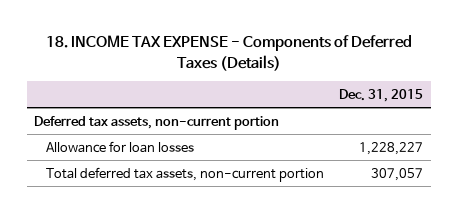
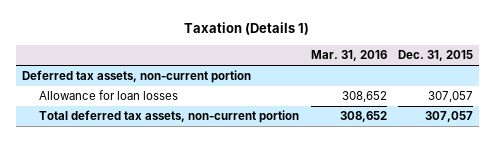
- 18. INCOME TAX EXPENSE - Components of Deferred Taxes (Details)
+ Taxation (Details 1)
- | Dec. 31, 2015
+ | Mar. 31, 2016 | Dec. 31, 2015
- Allowance for loan losses | 1,228,227
+ Allowance for loan losses | 308,652 | 307,057

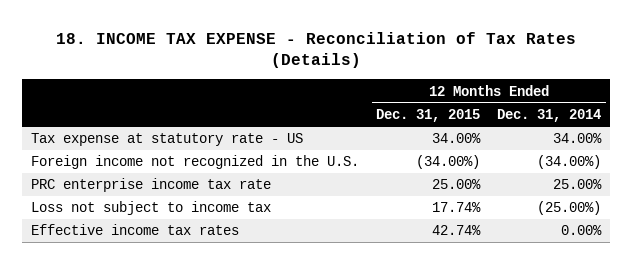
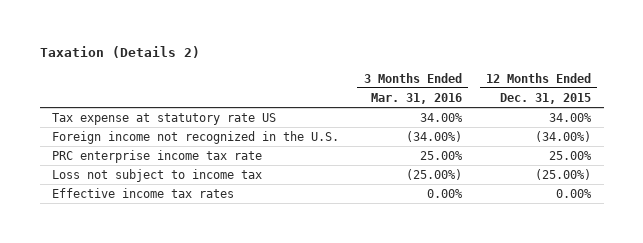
- 18. INCOME TAX EXPENSE - Reconciliation of Tax Rates (Details)
+ Taxation (Details 2)
- | 12 Months Ended Dec. 31, 2015 | 12 Months Ended Dec. 31, 2014
+ | 3 Months Ended Mar. 31, 2016 | 12 Months Ended Dec. 31, 2015
- Tax expense at statutory rate - US | 34.00% | 34.00%
+ Tax expense at statutory rate US | 34.00% | 34.00%
- Loss not subject to income tax | 17.74% | (25.00%)
- Effective income tax rates | 42.74% | 0.00%
+ Loss not subject to income tax | (25.00%) | (25.00%)
+ Effective income tax rates | 0.00% | 0.00%

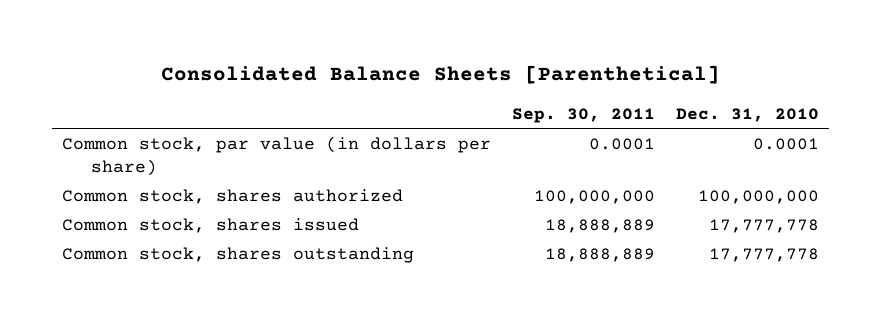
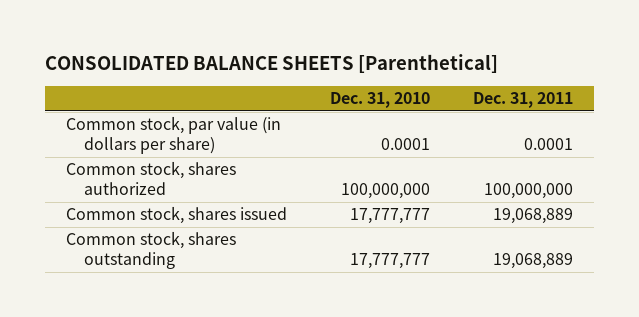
- Consolidated Balance Sheets [Parenthetical]
+ CONSOLIDATED BALANCE SHEETS [Parenthetical]
- | Sep. 30, 2011 | Dec. 31, 2010
+ | Dec. 31, 2010 | Dec. 31, 2011
- Common stock, shares issued | 18,888,889 | 17,777,778
- Common stock, shares outstanding | 18,888,889 | 17,777,778
+ Common stock, shares issued | 17,777,777 | 19,068,889
+ Common stock, shares outstanding | 17,777,777 | 19,068,889

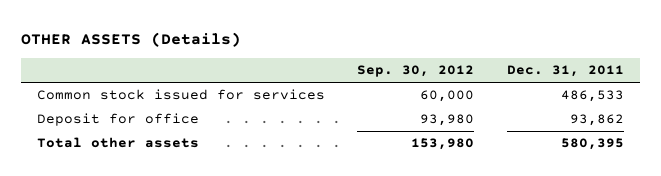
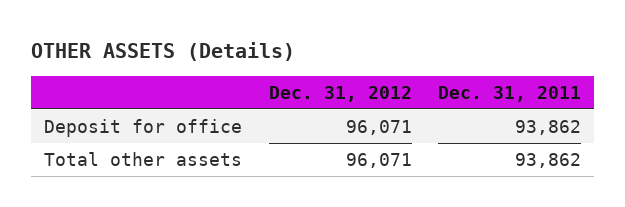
- | Sep. 30, 2012 | Dec. 31, 2011
+ | Dec. 31, 2012 | Dec. 31, 2011
- Common stock issued for services | 60,000 | 486,533
- Total other assets | 153,980 | 580,395
+ Total other assets | 96,071 | 93,862

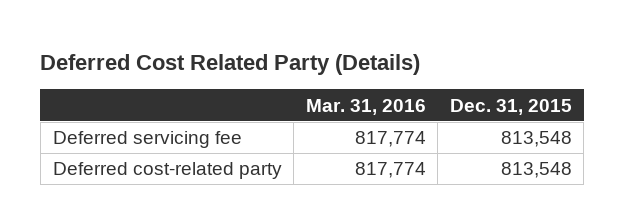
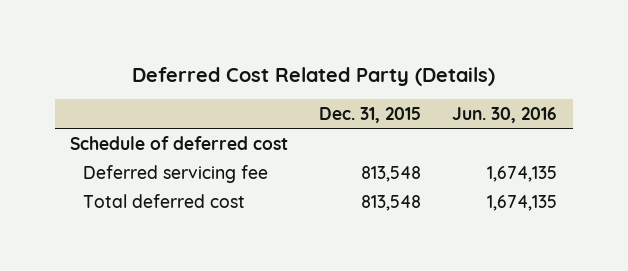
- | Mar. 31, 2016 | Dec. 31, 2015
+ | Dec. 31, 2015 | Jun. 30, 2016
+ Schedule of deferred cost
- Deferred cost-related party | 817,774 | 813,548
+ Total deferred cost | 813,548 | 1,674,135

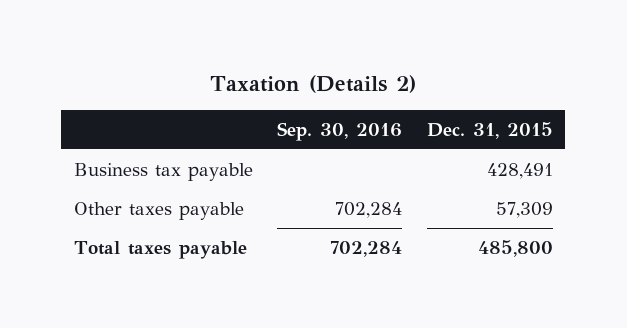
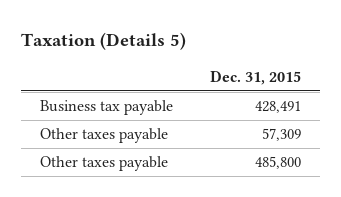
- Taxation (Details 2)
+ Taxation (Details 5)
- | Sep. 30, 2016 | Dec. 31, 2015
+ | Dec. 31, 2015
- Total taxes payable | 702,284 | 485,800
+ Other taxes payable | 485,800

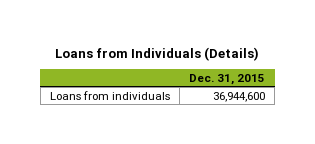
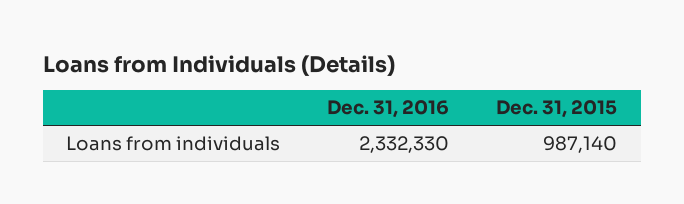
- | Dec. 31, 2015
+ | Dec. 31, 2016 | Dec. 31, 2015
- Loans from individuals | 36,944,600
+ Loans from individuals | 2,332,330 | 987,140

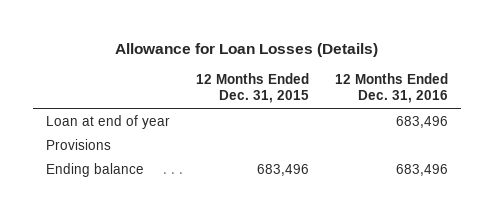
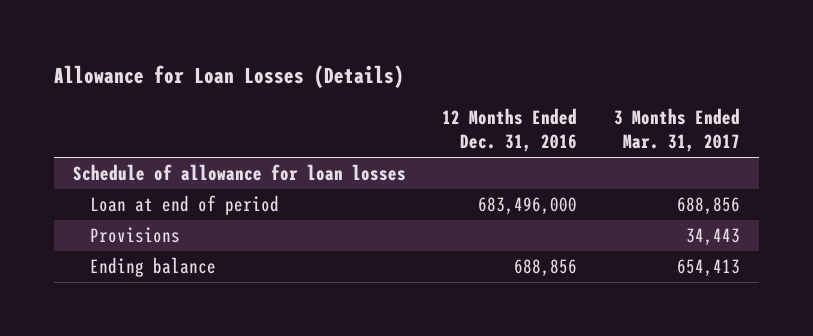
- | 12 Months Ended Dec. 31, 2015 | 12 Months Ended Dec. 31, 2016
+ | 12 Months Ended Dec. 31, 2016 | 3 Months Ended Mar. 31, 2017
- Loan at end of year | | 683,496
+ Schedule of allowance for loan losses
+ Loan at end of period | 683,496,000 | 688,856
- Ending balance | 683,496 | 683,496
+ Ending balance | 688,856 | 654,413

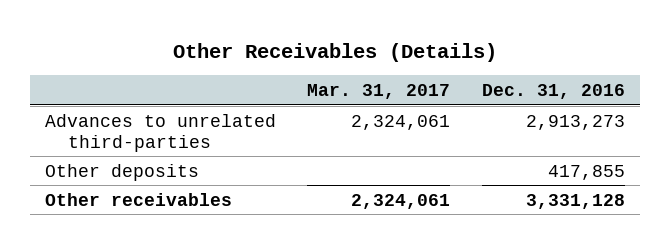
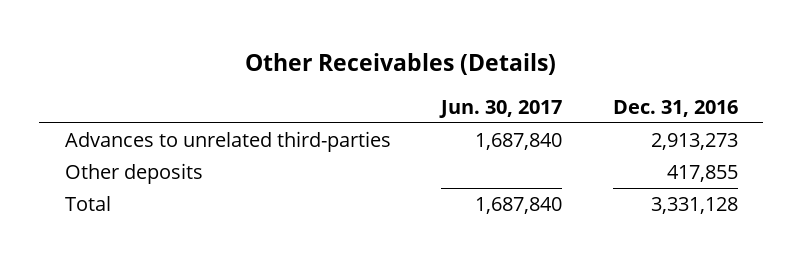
- | Mar. 31, 2017 | Dec. 31, 2016
+ | Jun. 30, 2017 | Dec. 31, 2016
- Other receivables | 2,324,061 | 3,331,128
+ Total | 1,687,840 | 3,331,128

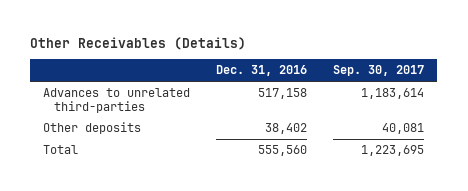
- | Jun. 30, 2017 | Dec. 31, 2016
+ | Dec. 31, 2016 | Sep. 30, 2017
- Advances to unrelated third-parties | 1,687,840 | 2,913,273
- Other deposits | | 417,855
- Total | 1,687,840 | 3,331,128
+ Advances to unrelated third-parties | 517,158 | 1,183,614
+ Other deposits | 38,402 | 40,081
+ Total | 555,560 | 1,223,695

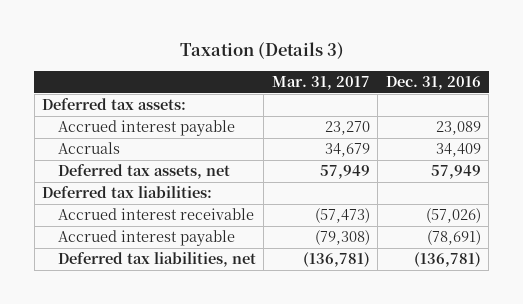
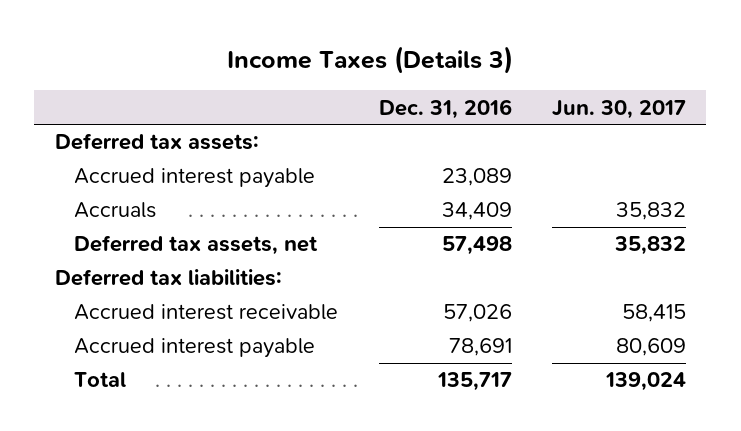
- Taxation (Details 3)
+ Income Taxes (Details 3)
- | Mar. 31, 2017 | Dec. 31, 2016
+ | Dec. 31, 2016 | Jun. 30, 2017
- Deferred tax assets, net | 57,949 | 57,949
+ Deferred tax assets, net | 57,498 | 35,832
- Accrued interest receivable | (57,473) | (57,026)
- Accrued interest payable | (79,308) | (78,691)
- Deferred tax liabilities, net | (136,781) | (136,781)
+ Accrued interest receivable | 57,026 | 58,415
+ Accrued interest payable | 78,691 | 80,609
+ Total | 135,717 | 139,024

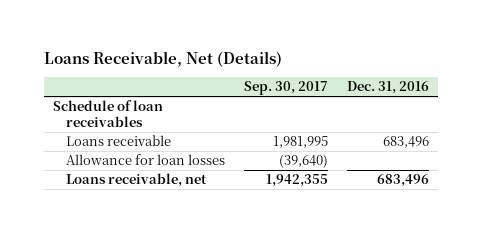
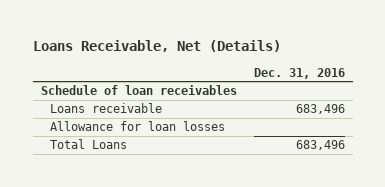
- | Sep. 30, 2017 | Dec. 31, 2016
+ | Dec. 31, 2016
- Loans receivable, net | 1,942,355 | 683,496
+ Total Loans | 683,496

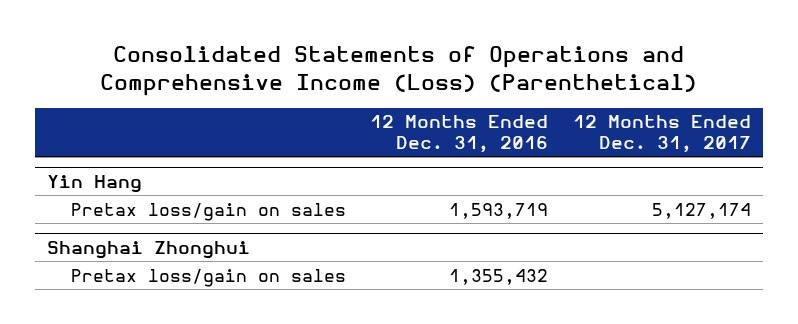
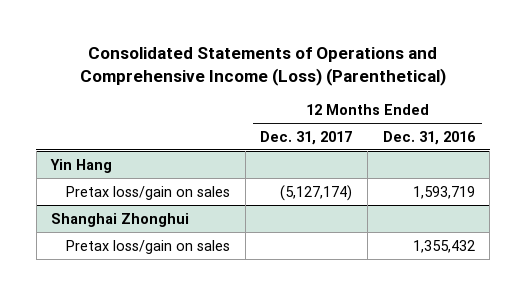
- | 12 Months Ended Dec. 31, 2016 | 12 Months Ended Dec. 31, 2017
+ | 12 Months Ended Dec. 31, 2017 | 12 Months Ended Dec. 31, 2016
@ Yin Hang
- Pretax loss/gain on sales | 1,593,719 | 5,127,174
+ Pretax loss/gain on sales | (5,127,174) | 1,593,719

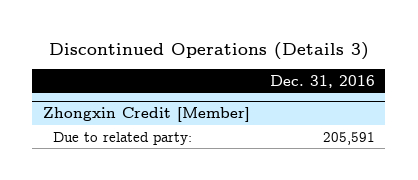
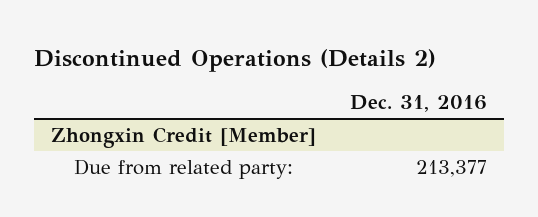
- Discontinued Operations (Details 3)
+ Discontinued Operations (Details 2)
@ Zhongxin Credit [Member]
- Due to related party: | 205,591
+ Due from related party: | 213,377

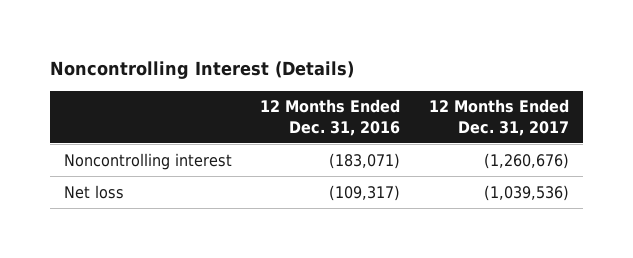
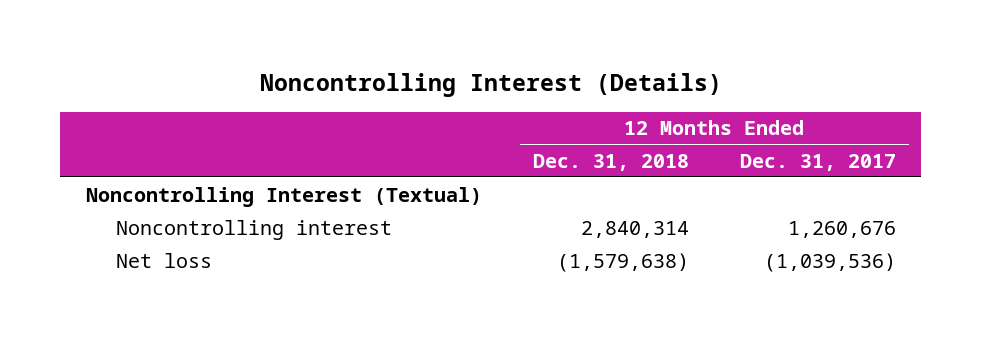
- | 12 Months Ended Dec. 31, 2016 | 12 Months Ended Dec. 31, 2017
+ | 12 Months Ended Dec. 31, 2018 | 12 Months Ended Dec. 31, 2017
- Noncontrolling interest | (183,071) | (1,260,676)
+ Noncontrolling Interest (Textual)
+ Noncontrolling interest | 2,840,314 | 1,260,676

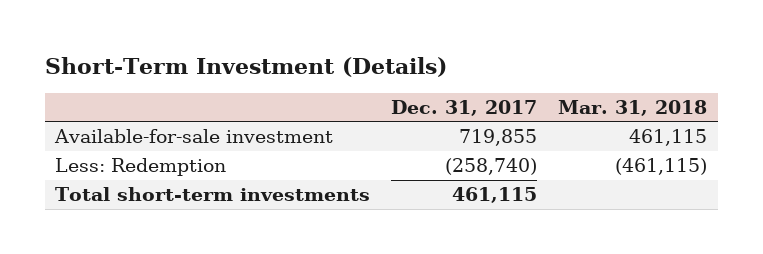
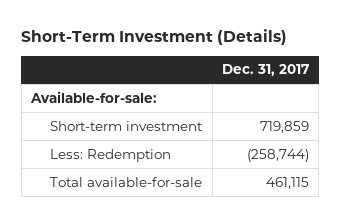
- | Dec. 31, 2017 | Mar. 31, 2018
+ | Dec. 31, 2017
- Available-for-sale investment | 719,855 | 461,115
- Less: Redemption | (258,740) | (461,115)
- Total short-term investments | 461,115 |
+ Available-for-sale:
+ Short-term investment | 719,859
+ Less: Redemption | (258,744)
+ Total available-for-sale | 461,115

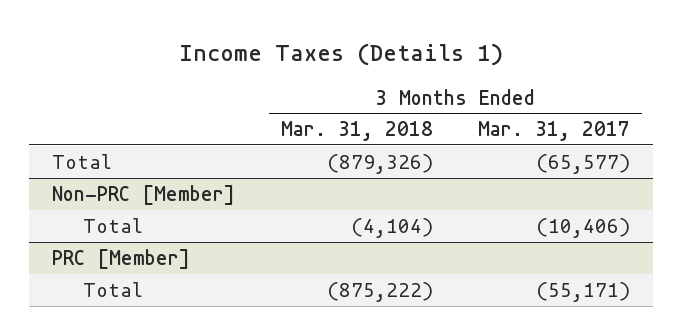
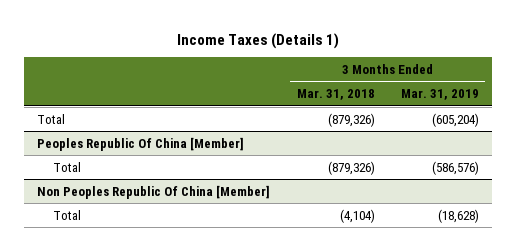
- | 3 Months Ended Mar. 31, 2018 | 3 Months Ended Mar. 31, 2017
+ | 3 Months Ended Mar. 31, 2018 | 3 Months Ended Mar. 31, 2019
- Non-PRC [Member]
+ Peoples Republic Of China [Member]
+ Total | (879,326) | (586,576)
+ Non Peoples Republic Of China [Member]
- PRC [Member]
- Total | (875,222) | (55,171)

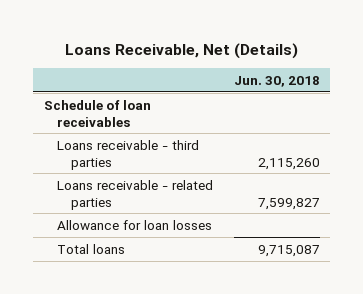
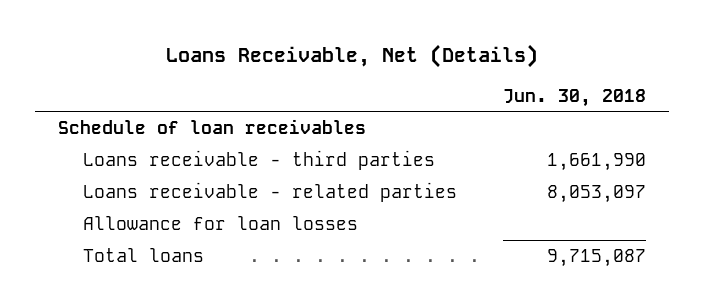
- Loans receivable - third parties | 2,115,260
- Loans receivable - related parties | 7,599,827
+ Loans receivable - third parties | 1,661,990
+ Loans receivable - related parties | 8,053,097

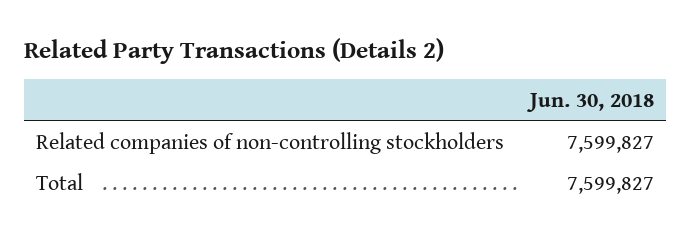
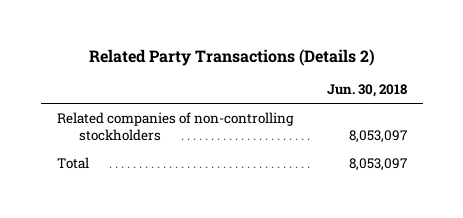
- Related companies of non-controlling stockholders | 7,599,827
- Total | 7,599,827
+ Related companies of non-controlling stockholders | 8,053,097
+ Total | 8,053,097

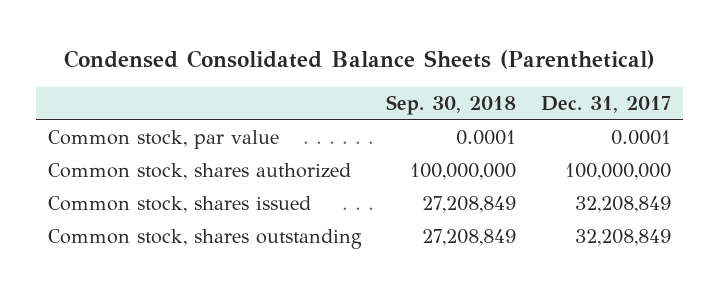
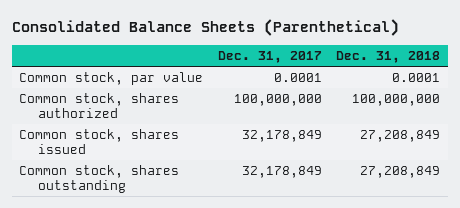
- Condensed Consolidated Balance Sheets (Parenthetical)
+ Consolidated Balance Sheets (Parenthetical)
- | Sep. 30, 2018 | Dec. 31, 2017
+ | Dec. 31, 2017 | Dec. 31, 2018
- Common stock, shares issued | 27,208,849 | 32,208,849
- Common stock, shares outstanding | 27,208,849 | 32,208,849
+ Common stock, shares issued | 32,178,849 | 27,208,849
+ Common stock, shares outstanding | 32,178,849 | 27,208,849

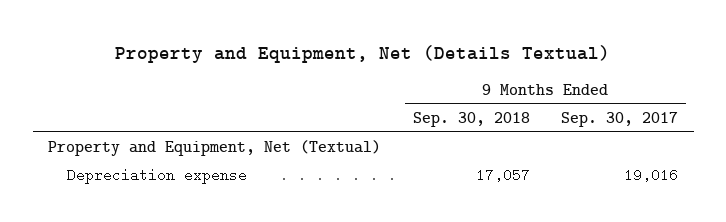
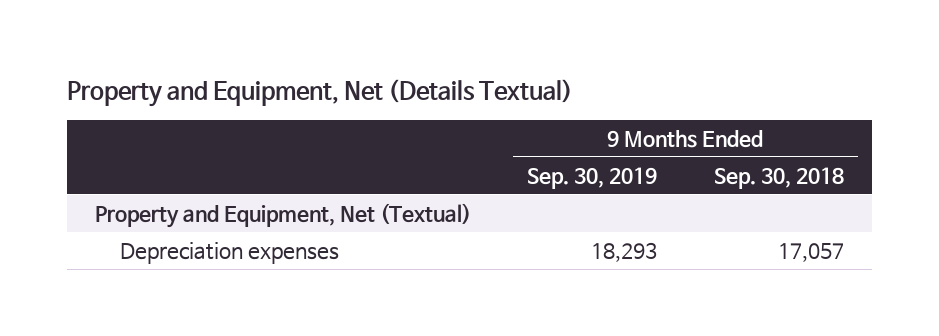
- | 9 Months Ended Sep. 30, 2018 | 9 Months Ended Sep. 30, 2017
+ | 9 Months Ended Sep. 30, 2019 | 9 Months Ended Sep. 30, 2018
- Depreciation expense | 17,057 | 19,016
+ Depreciation expenses | 18,293 | 17,057

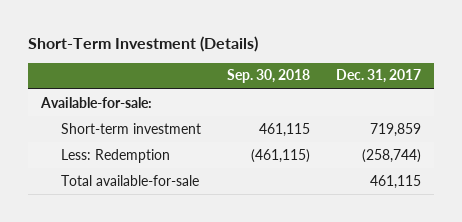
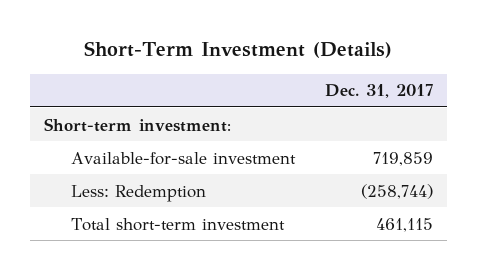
- | Sep. 30, 2018 | Dec. 31, 2017
+ | Dec. 31, 2017
- Available-for-sale:
- Short-term investment | 461,115 | 719,859
+ Short-term investment:
+ Available-for-sale investment | 719,859
- Total available-for-sale | | 461,115
+ Total short-term investment | 461,115

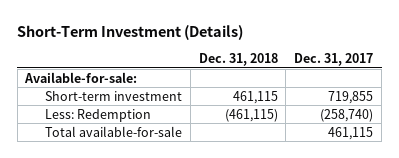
- | Dec. 31, 2017
+ | Dec. 31, 2018 | Dec. 31, 2017
- Short-term investment:
- Available-for-sale investment | 719,859
- Less: Redemption | (258,744)
- Total short-term investment | 461,115
+ Available-for-sale:
+ Short-term investment | 461,115 | 719,855
+ Less: Redemption | (461,115) | (258,740)
+ Total available-for-sale | | 461,115

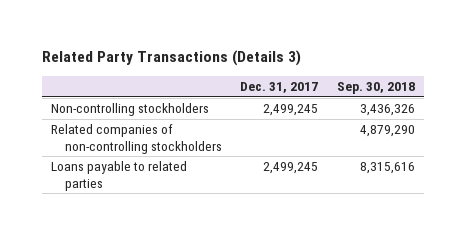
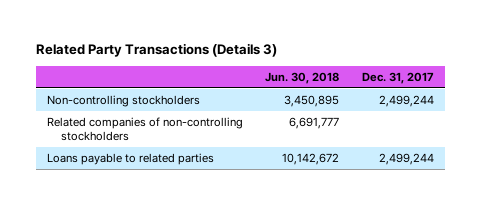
- | Dec. 31, 2017 | Sep. 30, 2018
+ | Jun. 30, 2018 | Dec. 31, 2017
- Non-controlling stockholders | 2,499,245 | 3,436,326
+ Non-controlling stockholders | 3,450,895 | 2,499,244
- Loans payable to related parties | 2,499,245 | 8,315,616
+ Loans payable to related parties | 10,142,672 | 2,499,244

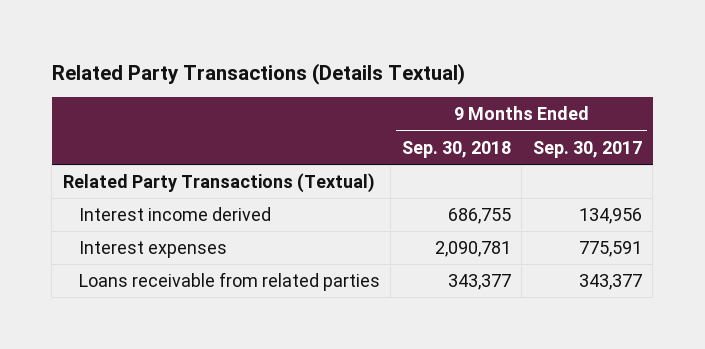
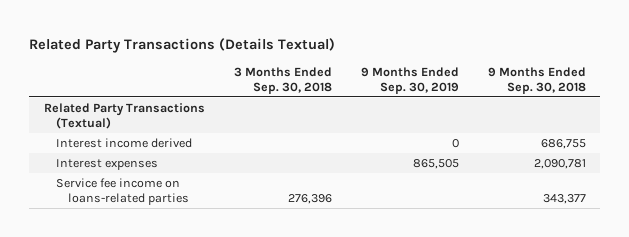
- | 9 Months Ended Sep. 30, 2018 | 9 Months Ended Sep. 30, 2017
+ | 3 Months Ended Sep. 30, 2018 | 9 Months Ended Sep. 30, 2019 | 9 Months Ended Sep. 30, 2018
- Loans receivable from related parties | 343,377 | 343,377
+ Service fee income on loans-related parties | 276,396 | | 343,377

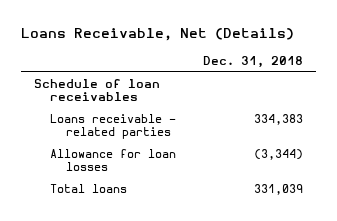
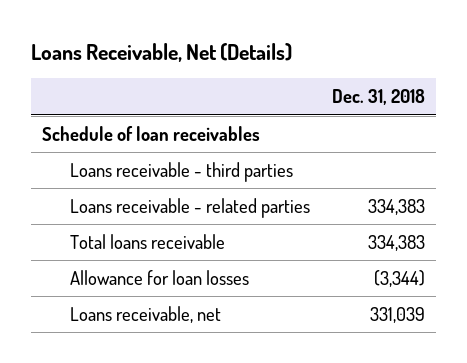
+ Loans receivable - third parties
+ Total loans receivable | 334,383
- Total loans | 331,039
+ Loans receivable, net | 331,039

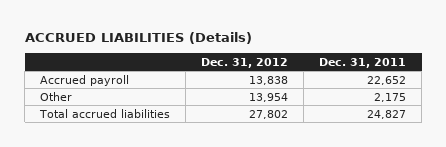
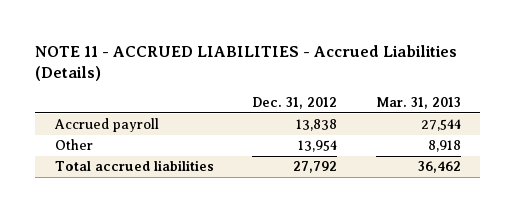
- ACCRUED LIABILITIES (Details)
+ NOTE 11 - ACCRUED LIABILITIES - Accrued Liabilities (Details)
- | Dec. 31, 2012 | Dec. 31, 2011
+ | Dec. 31, 2012 | Mar. 31, 2013
- Total accrued liabilities | 27,802 | 24,827
+ Total accrued liabilities | 27,792 | 36,462

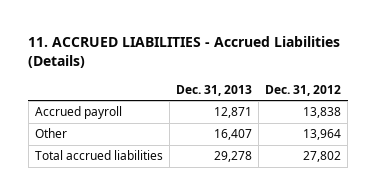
- NOTE 11 - ACCRUED LIABILITIES - Accrued Liabilities (Details)
+ 11. ACCRUED LIABILITIES - Accrued Liabilities (Details)
- | Dec. 31, 2012 | Mar. 31, 2013
+ | Dec. 31, 2013 | Dec. 31, 2012
- Other | 13,954 | 8,918
- Total accrued liabilities | 27,792 | 36,462
+ Other | 16,407 | 13,964
+ Total accrued liabilities | 29,278 | 27,802

